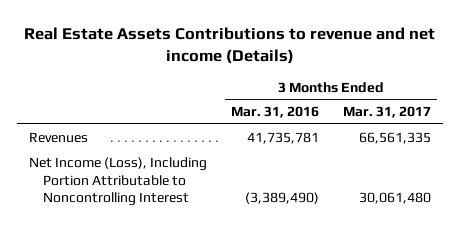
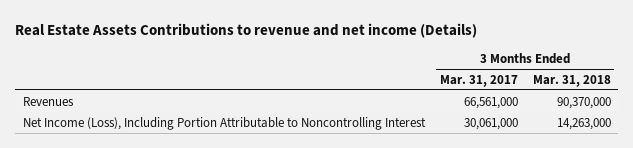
- | 3 Months Ended Mar. 31, 2016 | 3 Months Ended Mar. 31, 2017
+ | 3 Months Ended Mar. 31, 2017 | 3 Months Ended Mar. 31, 2018
- Revenues | 41,735,781 | 66,561,335
- Net Income (Loss), Including Portion Attributable to Noncontrolling Interest | (3,389,490) | 30,061,480
+ Revenues | 66,561,000 | 90,370,000
+ Net Income (Loss), Including Portion Attributable to Noncontrolling Interest | 30,061,000 | 14,263,000

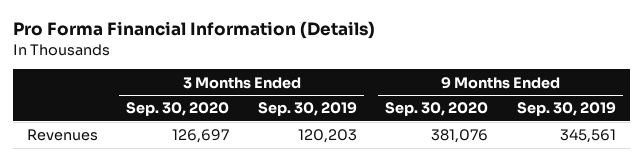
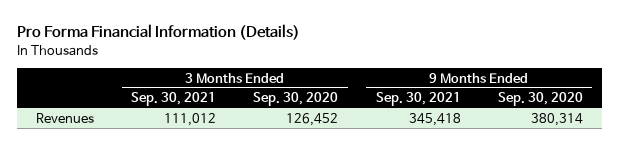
- | 3 Months Ended Sep. 30, 2020 | 3 Months Ended Sep. 30, 2019 | 9 Months Ended Sep. 30, 2020 | 9 Months Ended Sep. 30, 2019
+ | 3 Months Ended Sep. 30, 2021 | 3 Months Ended Sep. 30, 2020 | 9 Months Ended Sep. 30, 2021 | 9 Months Ended Sep. 30, 2020
- Revenues | 126,697 | 120,203 | 381,076 | 345,561
+ Revenues | 111,012 | 126,452 | 345,418 | 380,314

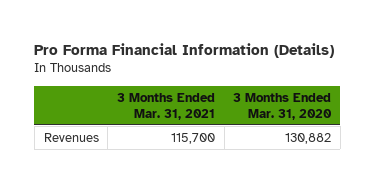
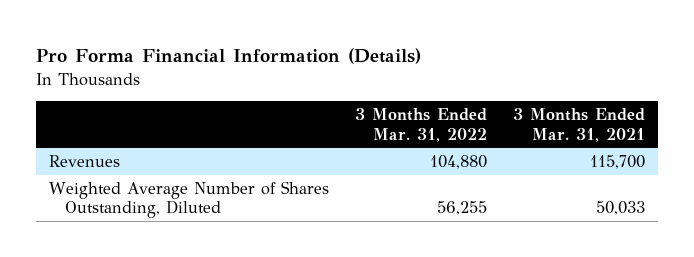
- | 3 Months Ended Mar. 31, 2021 | 3 Months Ended Mar. 31, 2020
+ | 3 Months Ended Mar. 31, 2022 | 3 Months Ended Mar. 31, 2021
+ Weighted Average Number of Shares Outstanding, Diluted | 56,255 | 50,033

